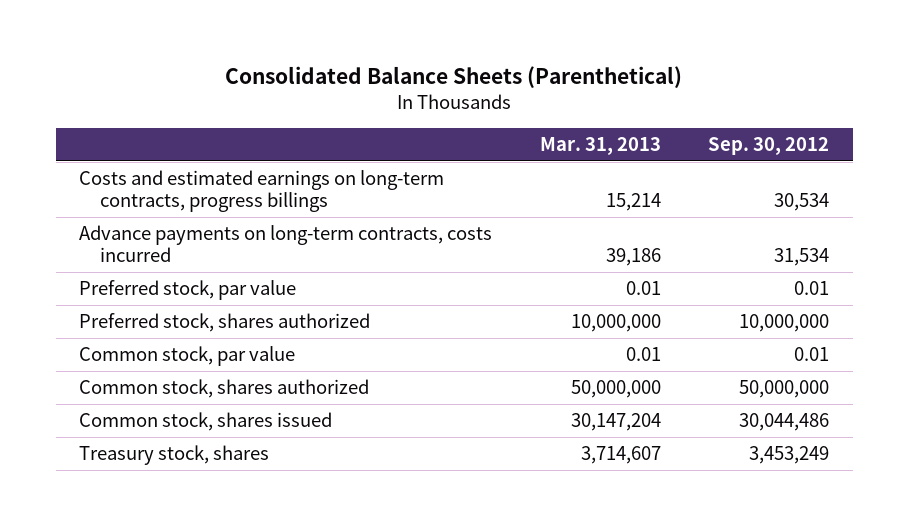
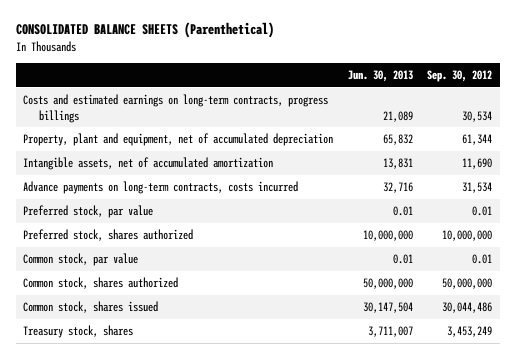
- Consolidated Balance Sheets (Parenthetical)
+ CONSOLIDATED BALANCE SHEETS (Parenthetical)
- | Mar. 31, 2013 | Sep. 30, 2012
+ | Jun. 30, 2013 | Sep. 30, 2012
+ Property, plant and equipment, net of accumulated depreciation | 65,832 | 61,344
+ Intangible assets, net of accumulated amortization | 13,831 | 11,690

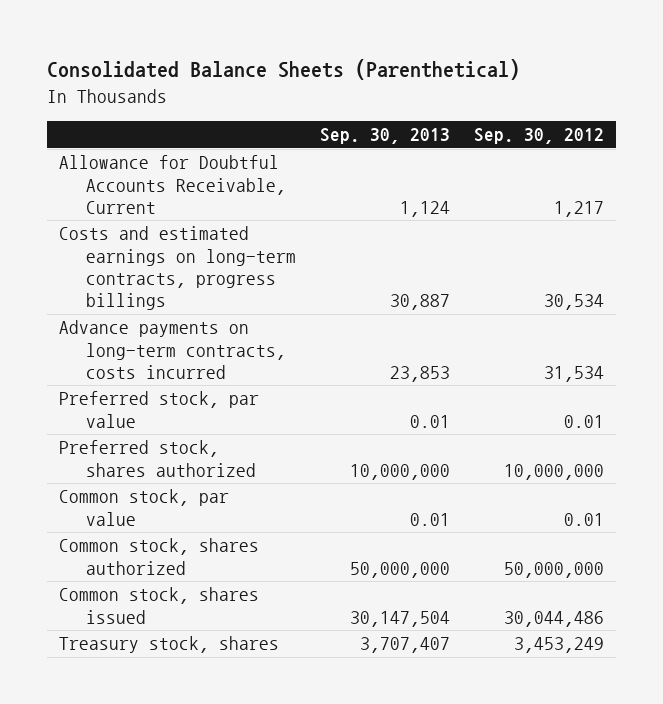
- CONSOLIDATED BALANCE SHEETS (Parenthetical)
+ Consolidated Balance Sheets (Parenthetical)
- | Jun. 30, 2013 | Sep. 30, 2012
+ | Sep. 30, 2013 | Sep. 30, 2012
+ Allowance for Doubtful Accounts Receivable, Current | 1,124 | 1,217
- Property, plant and equipment, net of accumulated depreciation | 65,832 | 61,344
- Intangible assets, net of accumulated amortization | 13,831 | 11,690

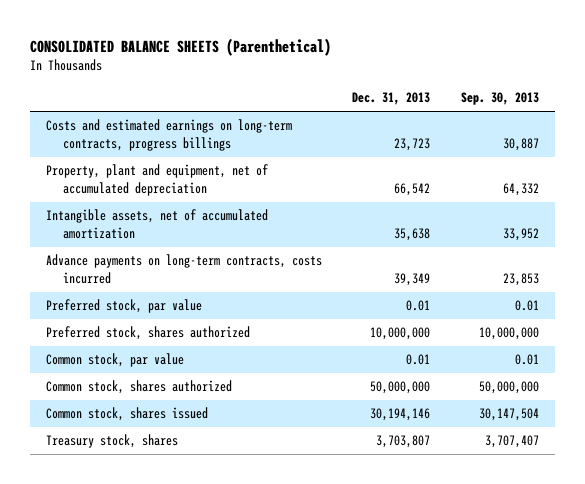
- Consolidated Balance Sheets (Parenthetical)
+ CONSOLIDATED BALANCE SHEETS (Parenthetical)
- | Sep. 30, 2013 | Sep. 30, 2012
+ | Dec. 31, 2013 | Sep. 30, 2013
- Allowance for Doubtful Accounts Receivable, Current | 1,124 | 1,217
+ Property, plant and equipment, net of accumulated depreciation | 66,542 | 64,332
+ Intangible assets, net of accumulated amortization | 35,638 | 33,952

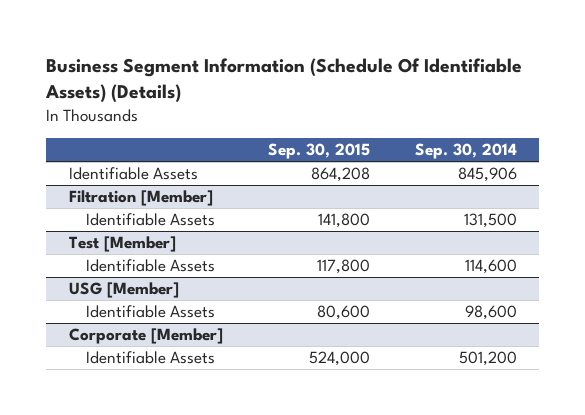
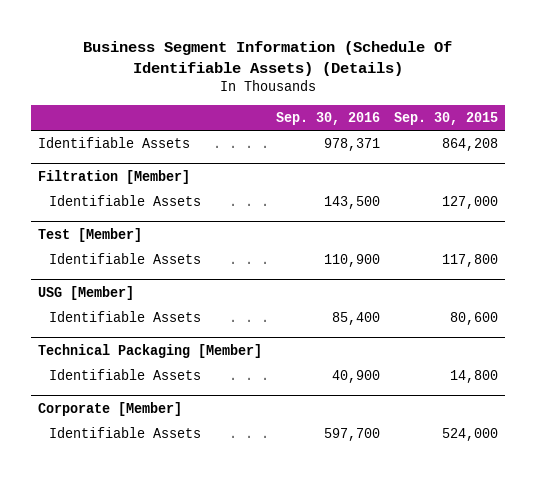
- | Sep. 30, 2015 | Sep. 30, 2014
+ | Sep. 30, 2016 | Sep. 30, 2015
@ Filtration [Member]
- Identifiable Assets | 141,800 | 131,500
+ Identifiable Assets | 143,500 | 127,000
+ Technical Packaging [Member]
+ Identifiable Assets | 40,900 | 14,800

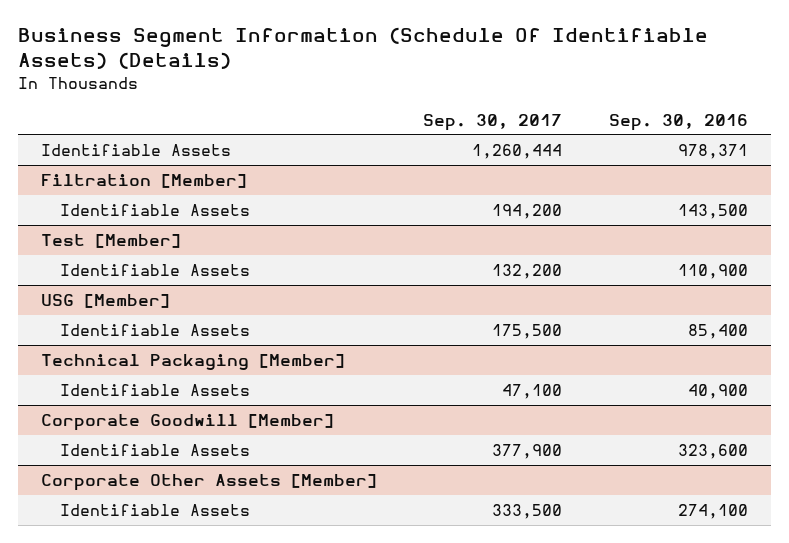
- | Sep. 30, 2016 | Sep. 30, 2015
+ | Sep. 30, 2017 | Sep. 30, 2016
- Corporate [Member]
- Identifiable Assets | 597,700 | 524,000
+ Corporate Goodwill [Member]
+ Identifiable Assets | 377,900 | 323,600
+ Corporate Other Assets [Member]
+ Identifiable Assets | 333,500 | 274,100

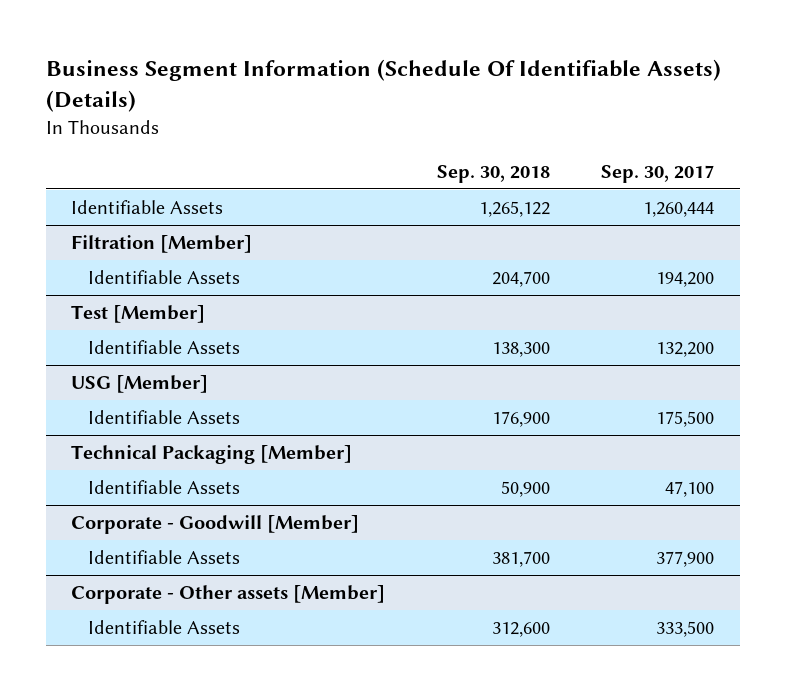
- | Sep. 30, 2017 | Sep. 30, 2016
+ | Sep. 30, 2018 | Sep. 30, 2017
- Corporate Goodwill [Member]
+ Corporate - Goodwill [Member]
- Corporate Other Assets [Member]
+ Corporate - Other assets [Member]

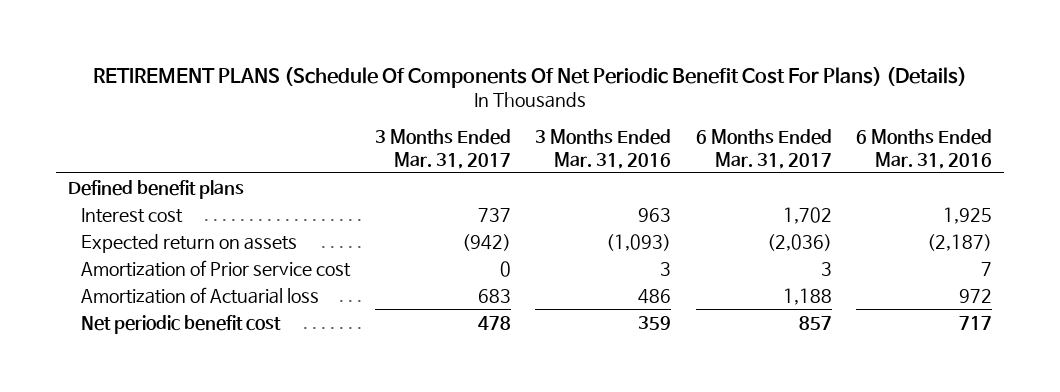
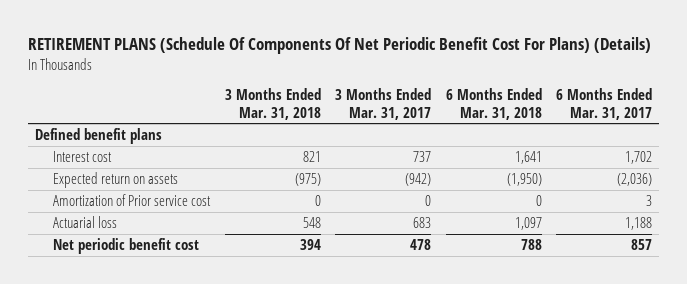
- | 3 Months Ended Mar. 31, 2017 | 3 Months Ended Mar. 31, 2016 | 6 Months Ended Mar. 31, 2017 | 6 Months Ended Mar. 31, 2016
+ | 3 Months Ended Mar. 31, 2018 | 3 Months Ended Mar. 31, 2017 | 6 Months Ended Mar. 31, 2018 | 6 Months Ended Mar. 31, 2017
- Amortization of Actuarial loss | 683 | 486 | 1,188 | 972
+ Actuarial loss | 548 | 683 | 1,097 | 1,188

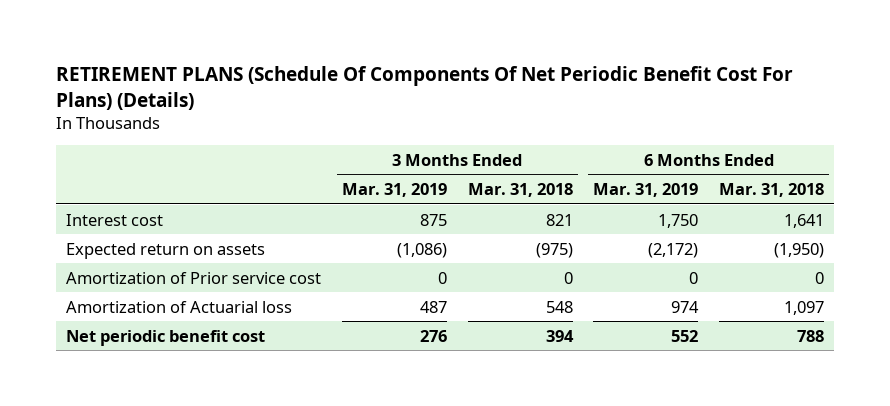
- | 3 Months Ended Mar. 31, 2018 | 3 Months Ended Mar. 31, 2017 | 6 Months Ended Mar. 31, 2018 | 6 Months Ended Mar. 31, 2017
+ | 3 Months Ended Mar. 31, 2019 | 3 Months Ended Mar. 31, 2018 | 6 Months Ended Mar. 31, 2019 | 6 Months Ended Mar. 31, 2018
- Defined benefit plans
- Actuarial loss | 548 | 683 | 1,097 | 1,188
+ Amortization of Actuarial loss | 487 | 548 | 974 | 1,097

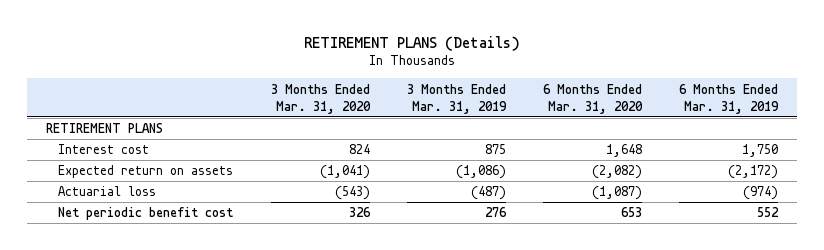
- RETIREMENT PLANS (Schedule Of Components Of Net Periodic Benefit Cost For Plans) (Details)
+ RETIREMENT PLANS (Details)
- | 3 Months Ended Mar. 31, 2019 | 3 Months Ended Mar. 31, 2018 | 6 Months Ended Mar. 31, 2019 | 6 Months Ended Mar. 31, 2018
+ | 3 Months Ended Mar. 31, 2020 | 3 Months Ended Mar. 31, 2019 | 6 Months Ended Mar. 31, 2020 | 6 Months Ended Mar. 31, 2019
+ RETIREMENT PLANS
- Amortization of Prior service cost | 0 | 0 | 0 | 0
- Amortization of Actuarial loss | 487 | 548 | 974 | 1,097
+ Actuarial loss | (543) | (487) | (1,087) | (974)

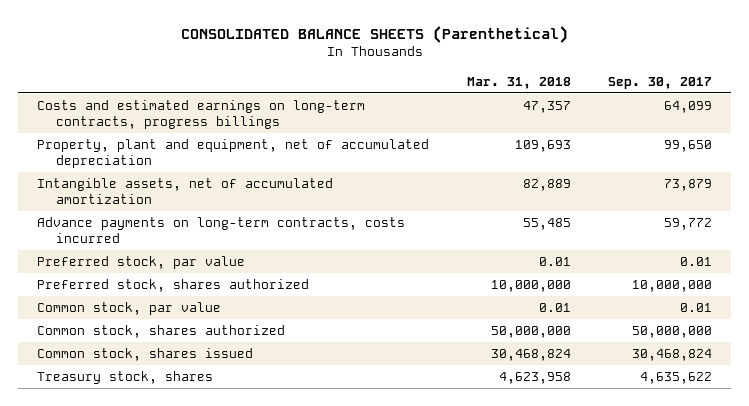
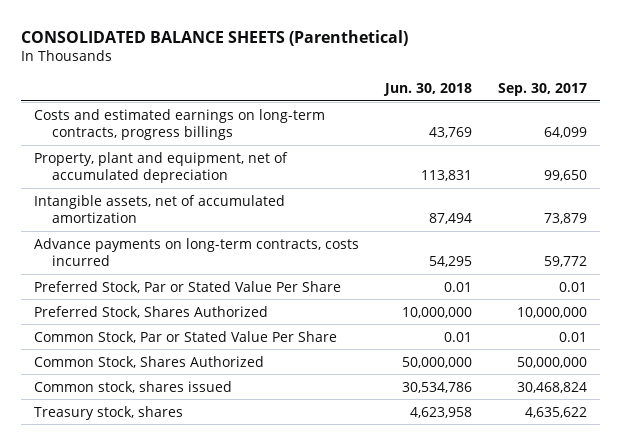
- | Mar. 31, 2018 | Sep. 30, 2017
+ | Jun. 30, 2018 | Sep. 30, 2017
- Preferred stock, par value | 0.01 | 0.01
- Preferred stock, shares authorized | 10,000,000 | 10,000,000
- Common stock, par value | 0.01 | 0.01
- Common stock, shares authorized | 50,000,000 | 50,000,000
+ Preferred Stock, Par or Stated Value Per Share | 0.01 | 0.01
+ Preferred Stock, Shares Authorized | 10,000,000 | 10,000,000
+ Common Stock, Par or Stated Value Per Share | 0.01 | 0.01
+ Common Stock, Shares Authorized | 50,000,000 | 50,000,000

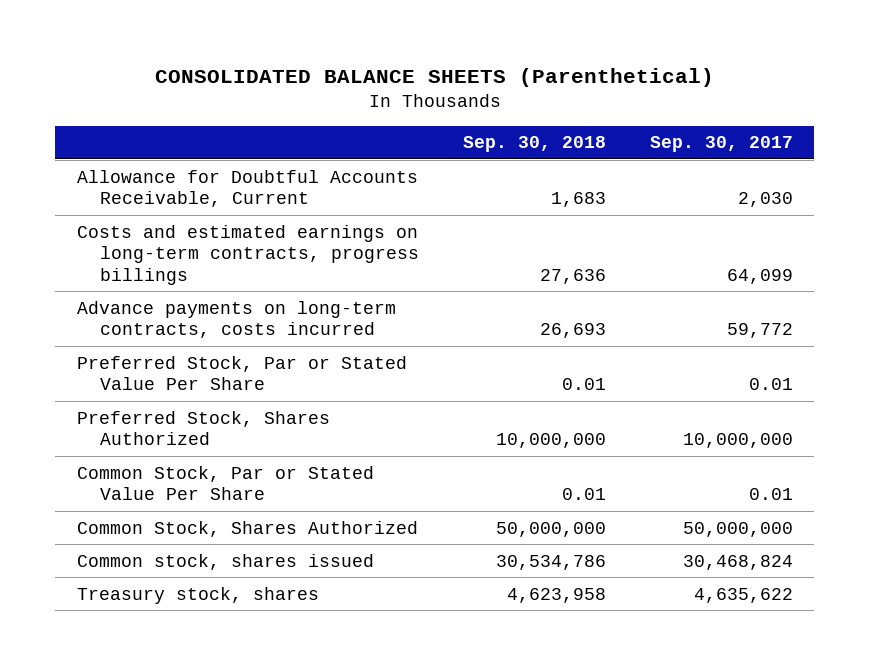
- | Jun. 30, 2018 | Sep. 30, 2017
+ | Sep. 30, 2018 | Sep. 30, 2017
+ Allowance for Doubtful Accounts Receivable, Current | 1,683 | 2,030
- Property, plant and equipment, net of accumulated depreciation | 113,831 | 99,650
- Intangible assets, net of accumulated amortization | 87,494 | 73,879

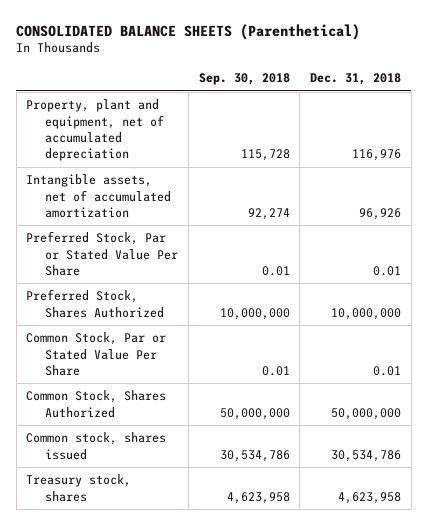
- | Sep. 30, 2018 | Sep. 30, 2017
+ | Sep. 30, 2018 | Dec. 31, 2018
- Allowance for Doubtful Accounts Receivable, Current | 1,683 | 2,030
- Costs and estimated earnings on long-term contracts, progress billings | 27,636 | 64,099
- Advance payments on long-term contracts, costs incurred | 26,693 | 59,772
+ Property, plant and equipment, net of accumulated depreciation | 115,728 | 116,976
+ Intangible assets, net of accumulated amortization | 92,274 | 96,926

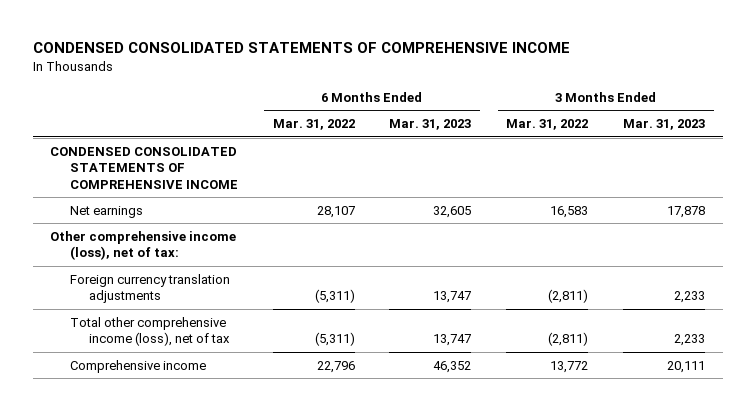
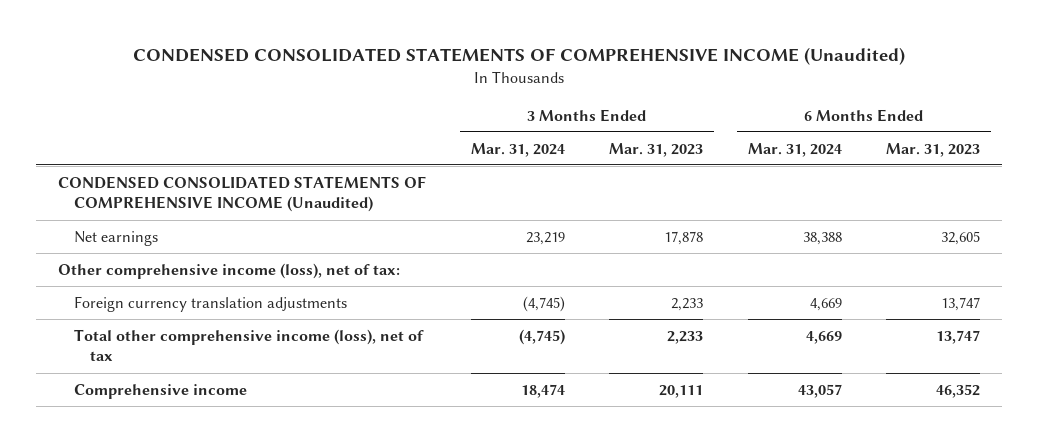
- CONDENSED CONSOLIDATED STATEMENTS OF COMPREHENSIVE INCOME
+ CONDENSED CONSOLIDATED STATEMENTS OF COMPREHENSIVE INCOME (Unaudited)
- | 6 Months Ended Mar. 31, 2022 | 6 Months Ended Mar. 31, 2023 | 3 Months Ended Mar. 31, 2022 | 3 Months Ended Mar. 31, 2023
+ | 3 Months Ended Mar. 31, 2024 | 3 Months Ended Mar. 31, 2023 | 6 Months Ended Mar. 31, 2024 | 6 Months Ended Mar. 31, 2023
- CONDENSED CONSOLIDATED STATEMENTS OF COMPREHENSIVE INCOME
+ CONDENSED CONSOLIDATED STATEMENTS OF COMPREHENSIVE INCOME (Unaudited)

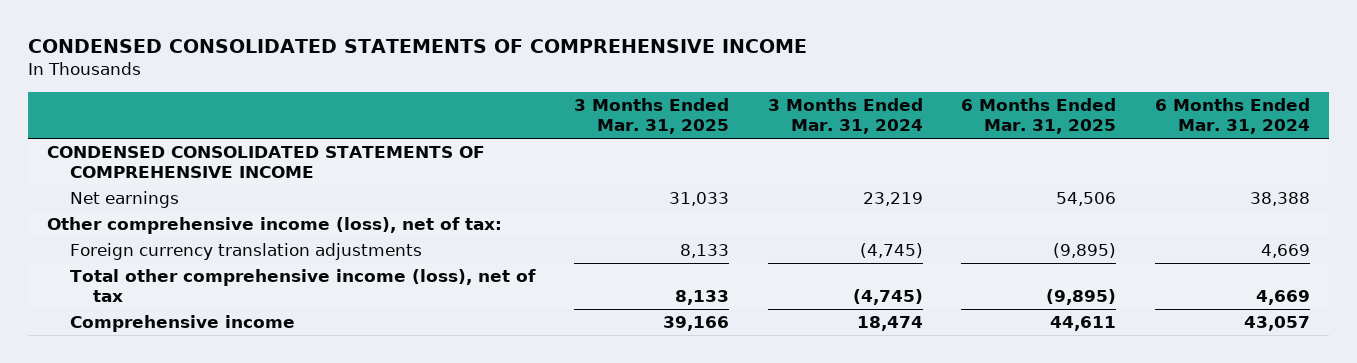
- CONDENSED CONSOLIDATED STATEMENTS OF COMPREHENSIVE INCOME (Unaudited)
+ CONDENSED CONSOLIDATED STATEMENTS OF COMPREHENSIVE INCOME
- | 3 Months Ended Mar. 31, 2024 | 3 Months Ended Mar. 31, 2023 | 6 Months Ended Mar. 31, 2024 | 6 Months Ended Mar. 31, 2023
+ | 3 Months Ended Mar. 31, 2025 | 3 Months Ended Mar. 31, 2024 | 6 Months Ended Mar. 31, 2025 | 6 Months Ended Mar. 31, 2024
- CONDENSED CONSOLIDATED STATEMENTS OF COMPREHENSIVE INCOME (Unaudited)
+ CONDENSED CONSOLIDATED STATEMENTS OF COMPREHENSIVE INCOME

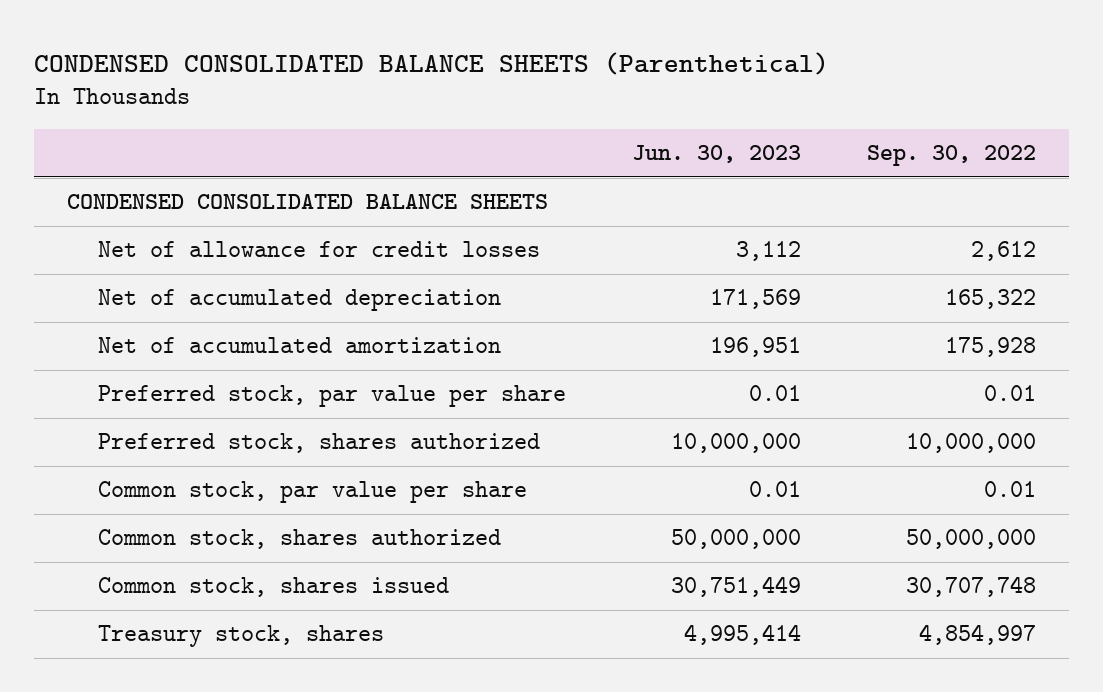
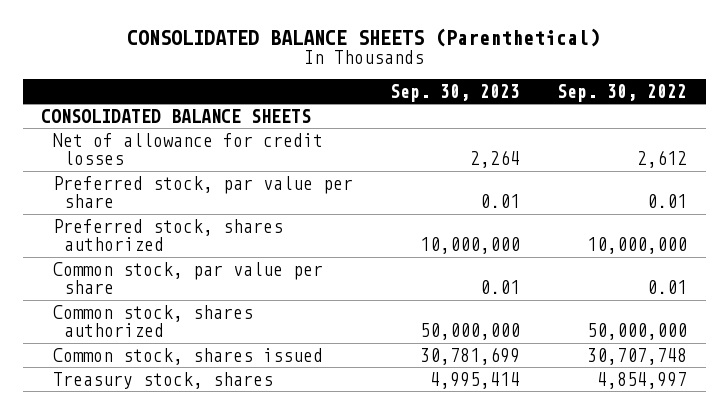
- CONDENSED CONSOLIDATED BALANCE SHEETS (Parenthetical)
+ CONSOLIDATED BALANCE SHEETS (Parenthetical)
- | Jun. 30, 2023 | Sep. 30, 2022
+ | Sep. 30, 2023 | Sep. 30, 2022
- CONDENSED CONSOLIDATED BALANCE SHEETS
+ CONSOLIDATED BALANCE SHEETS
- Net of accumulated depreciation | 171,569 | 165,322
- Net of accumulated amortization | 196,951 | 175,928

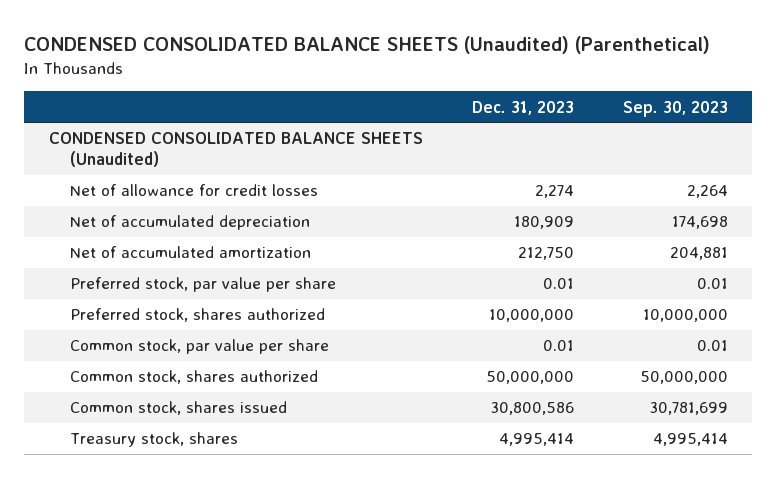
- CONSOLIDATED BALANCE SHEETS (Parenthetical)
+ CONDENSED CONSOLIDATED BALANCE SHEETS (Unaudited) (Parenthetical)
- | Sep. 30, 2023 | Sep. 30, 2022
+ | Dec. 31, 2023 | Sep. 30, 2023
- CONSOLIDATED BALANCE SHEETS
+ CONDENSED CONSOLIDATED BALANCE SHEETS (Unaudited)
+ Net of accumulated depreciation | 180,909 | 174,698
+ Net of accumulated amortization | 212,750 | 204,881

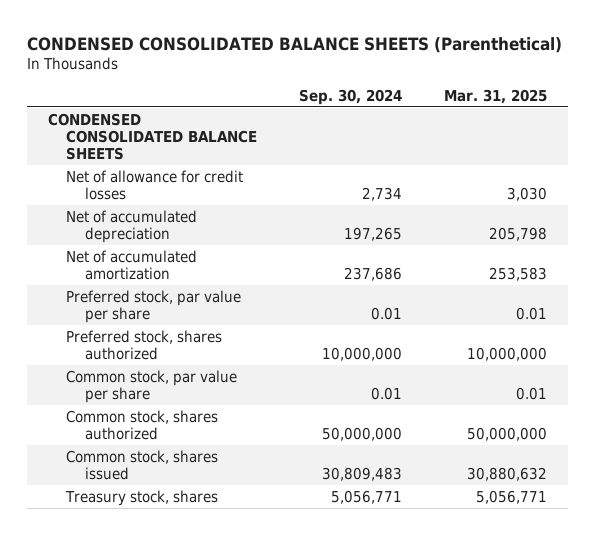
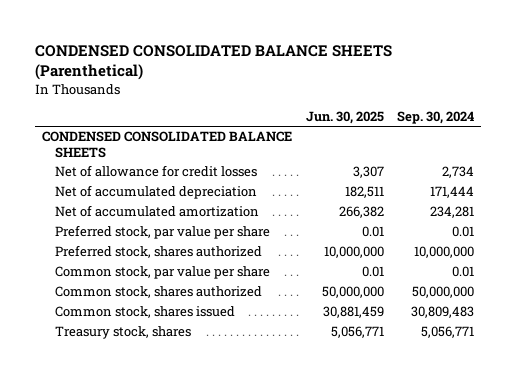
- | Sep. 30, 2024 | Mar. 31, 2025
+ | Jun. 30, 2025 | Sep. 30, 2024
- Net of accumulated depreciation | 197,265 | 205,798
- Net of accumulated amortization | 237,686 | 253,583
+ Net of accumulated depreciation | 182,511 | 171,444
+ Net of accumulated amortization | 266,382 | 234,281

